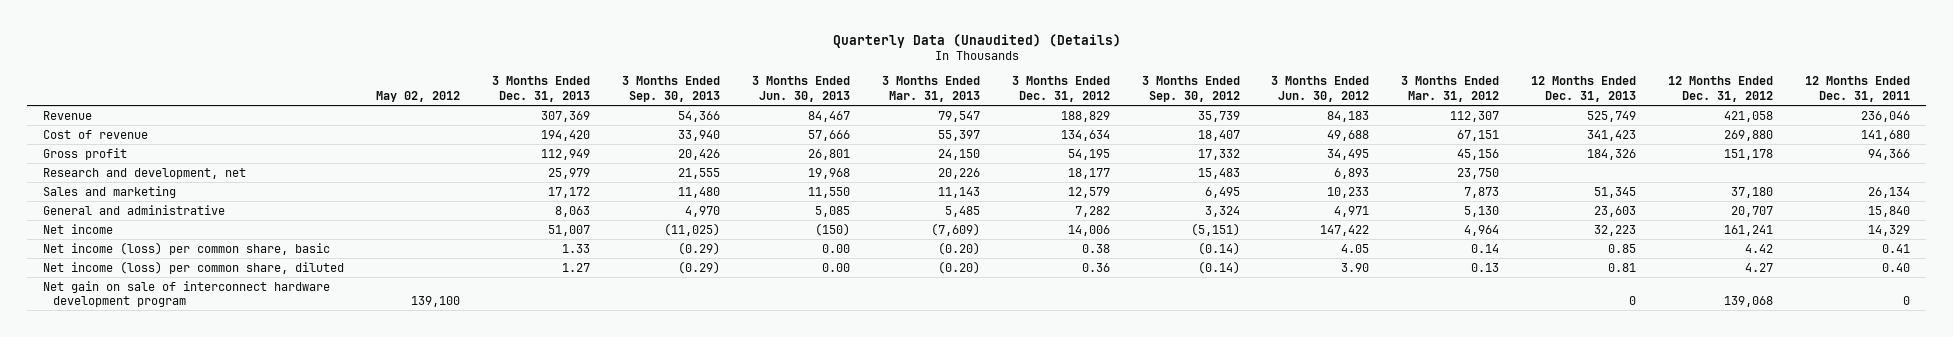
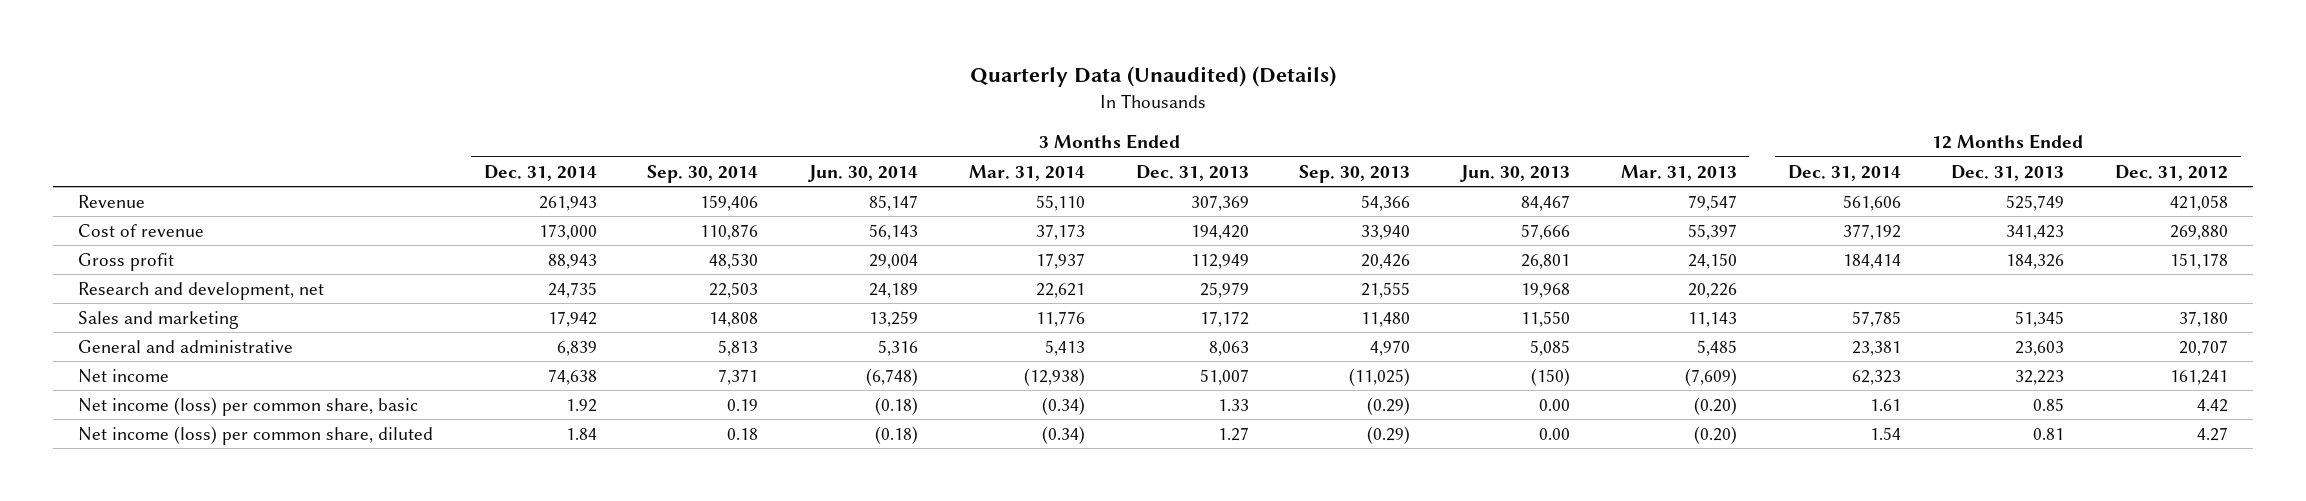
- | May 02, 2012 | 3 Months Ended Dec. 31, 2013 | 3 Months Ended Sep. 30, 2013 | 3 Months Ended Jun. 30, 2013 | 3 Months Ended Mar. 31, 2013 | 3 Months Ended Dec. 31, 2012 | 3 Months Ended Sep. 30, 2012 | 3 Months Ended Jun. 30, 2012 | 3 Months Ended Mar. 31, 2012 | 12 Months Ended Dec. 31, 2013 | 12 Months Ended Dec. 31, 2012 | 12 Months Ended Dec. 31, 2011
+ | 3 Months Ended Dec. 31, 2014 | 3 Months Ended Sep. 30, 2014 | 3 Months Ended Jun. 30, 2014 | 3 Months Ended Mar. 31, 2014 | 3 Months Ended Dec. 31, 2013 | 3 Months Ended Sep. 30, 2013 | 3 Months Ended Jun. 30, 2013 | 3 Months Ended Mar. 31, 2013 | 12 Months Ended Dec. 31, 2014 | 12 Months Ended Dec. 31, 2013 | 12 Months Ended Dec. 31, 2012
- Net gain on sale of interconnect hardware development program | 139,100 | | | | | | | | | 0 | 139,068 | 0

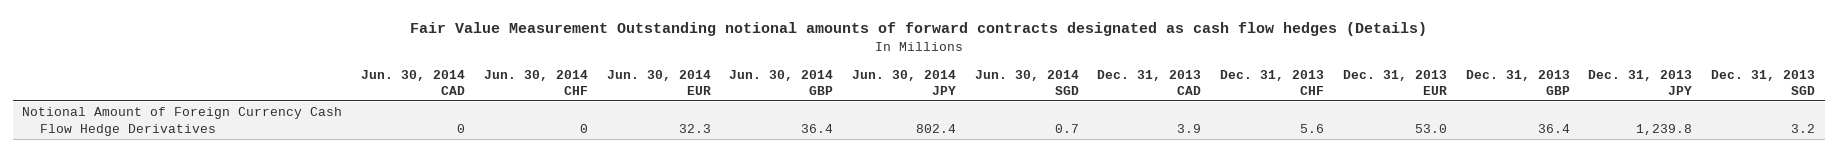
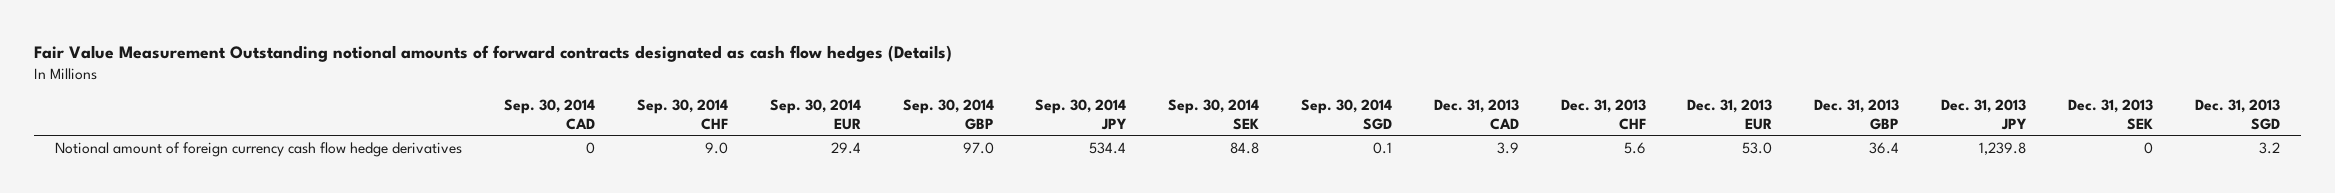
- | Jun. 30, 2014 CAD | Jun. 30, 2014 CHF | Jun. 30, 2014 EUR | Jun. 30, 2014 GBP | Jun. 30, 2014 JPY | Jun. 30, 2014 SGD | Dec. 31, 2013 CAD | Dec. 31, 2013 CHF | Dec. 31, 2013 EUR | Dec. 31, 2013 GBP | Dec. 31, 2013 JPY | Dec. 31, 2013 SGD
+ | Sep. 30, 2014 CAD | Sep. 30, 2014 CHF | Sep. 30, 2014 EUR | Sep. 30, 2014 GBP | Sep. 30, 2014 JPY | Sep. 30, 2014 SEK | Sep. 30, 2014 SGD | Dec. 31, 2013 CAD | Dec. 31, 2013 CHF | Dec. 31, 2013 EUR | Dec. 31, 2013 GBP | Dec. 31, 2013 JPY | Dec. 31, 2013 SEK | Dec. 31, 2013 SGD
- Notional Amount of Foreign Currency Cash Flow Hedge Derivatives | 0 | 0 | 32.3 | 36.4 | 802.4 | 0.7 | 3.9 | 5.6 | 53.0 | 36.4 | 1,239.8 | 3.2
+ Notional amount of foreign currency cash flow hedge derivatives | 0 | 9.0 | 29.4 | 97.0 | 534.4 | 84.8 | 0.1 | 3.9 | 5.6 | 53.0 | 36.4 | 1,239.8 | 0 | 3.2

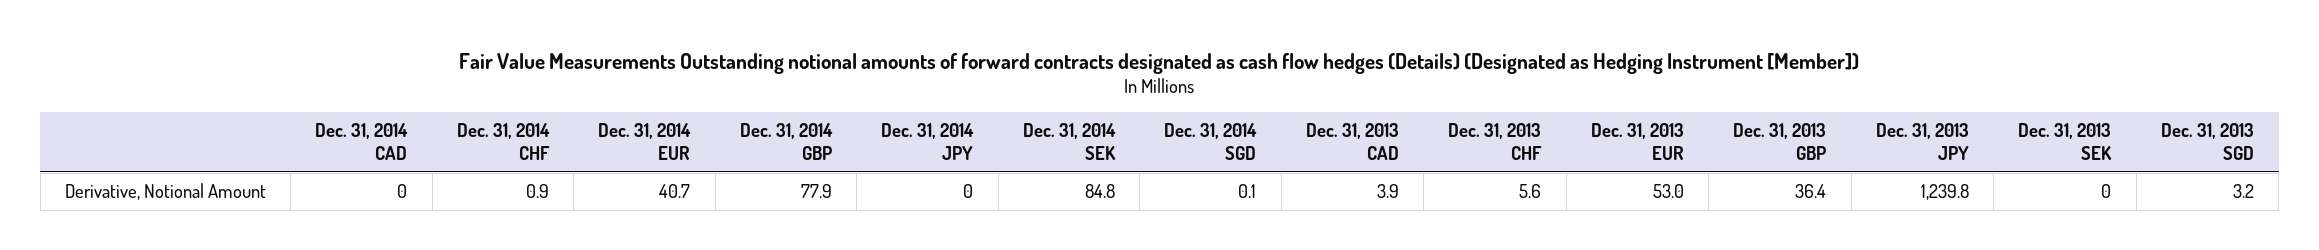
- Fair Value Measurement Outstanding notional amounts of forward contracts designated as cash flow hedges (Details)
+ Fair Value Measurements Outstanding notional amounts of forward contracts designated as cash flow hedges (Details) (Designated as Hedging Instrument [Member])
- | Sep. 30, 2014 CAD | Sep. 30, 2014 CHF | Sep. 30, 2014 EUR | Sep. 30, 2014 GBP | Sep. 30, 2014 JPY | Sep. 30, 2014 SEK | Sep. 30, 2014 SGD | Dec. 31, 2013 CAD | Dec. 31, 2013 CHF | Dec. 31, 2013 EUR | Dec. 31, 2013 GBP | Dec. 31, 2013 JPY | Dec. 31, 2013 SEK | Dec. 31, 2013 SGD
+ | Dec. 31, 2014 CAD | Dec. 31, 2014 CHF | Dec. 31, 2014 EUR | Dec. 31, 2014 GBP | Dec. 31, 2014 JPY | Dec. 31, 2014 SEK | Dec. 31, 2014 SGD | Dec. 31, 2013 CAD | Dec. 31, 2013 CHF | Dec. 31, 2013 EUR | Dec. 31, 2013 GBP | Dec. 31, 2013 JPY | Dec. 31, 2013 SEK | Dec. 31, 2013 SGD
- Notional amount of foreign currency cash flow hedge derivatives | 0 | 9.0 | 29.4 | 97.0 | 534.4 | 84.8 | 0.1 | 3.9 | 5.6 | 53.0 | 36.4 | 1,239.8 | 0 | 3.2
+ Derivative, Notional Amount | 0 | 0.9 | 40.7 | 77.9 | 0 | 84.8 | 0.1 | 3.9 | 5.6 | 53.0 | 36.4 | 1,239.8 | 0 | 3.2

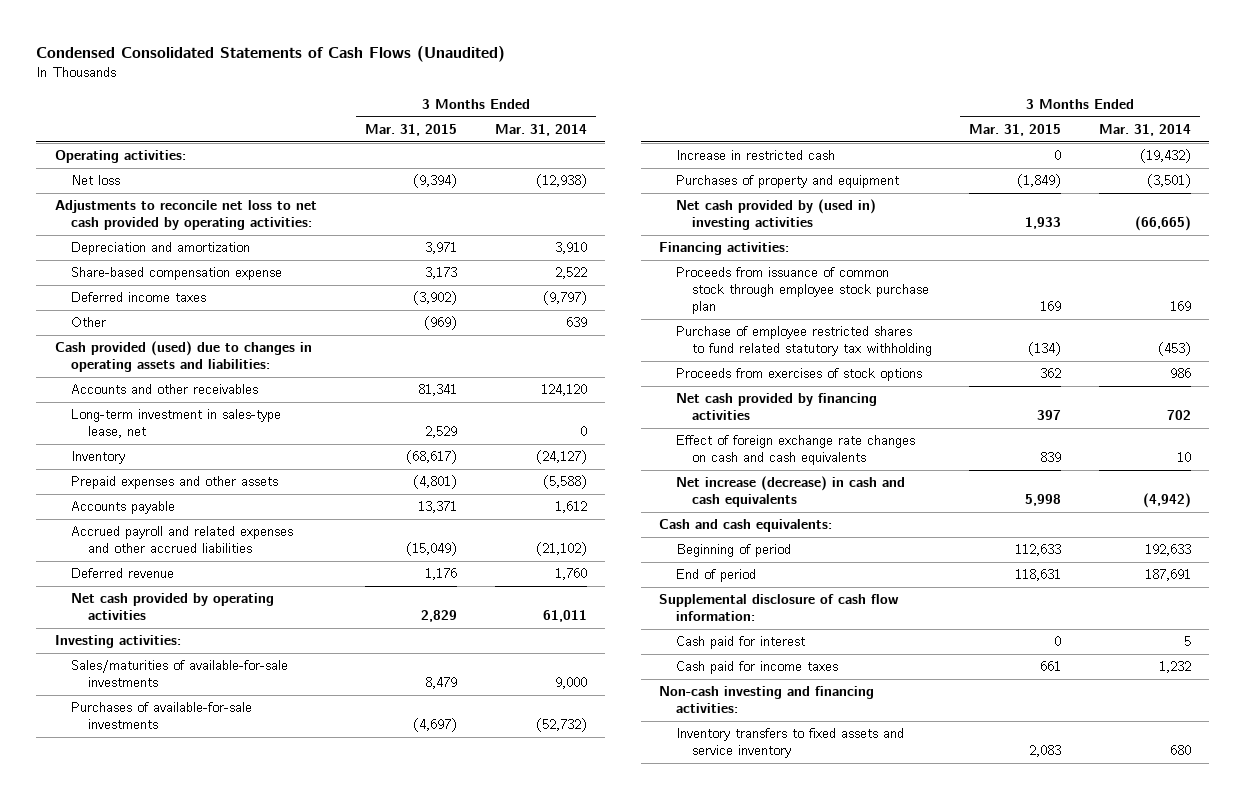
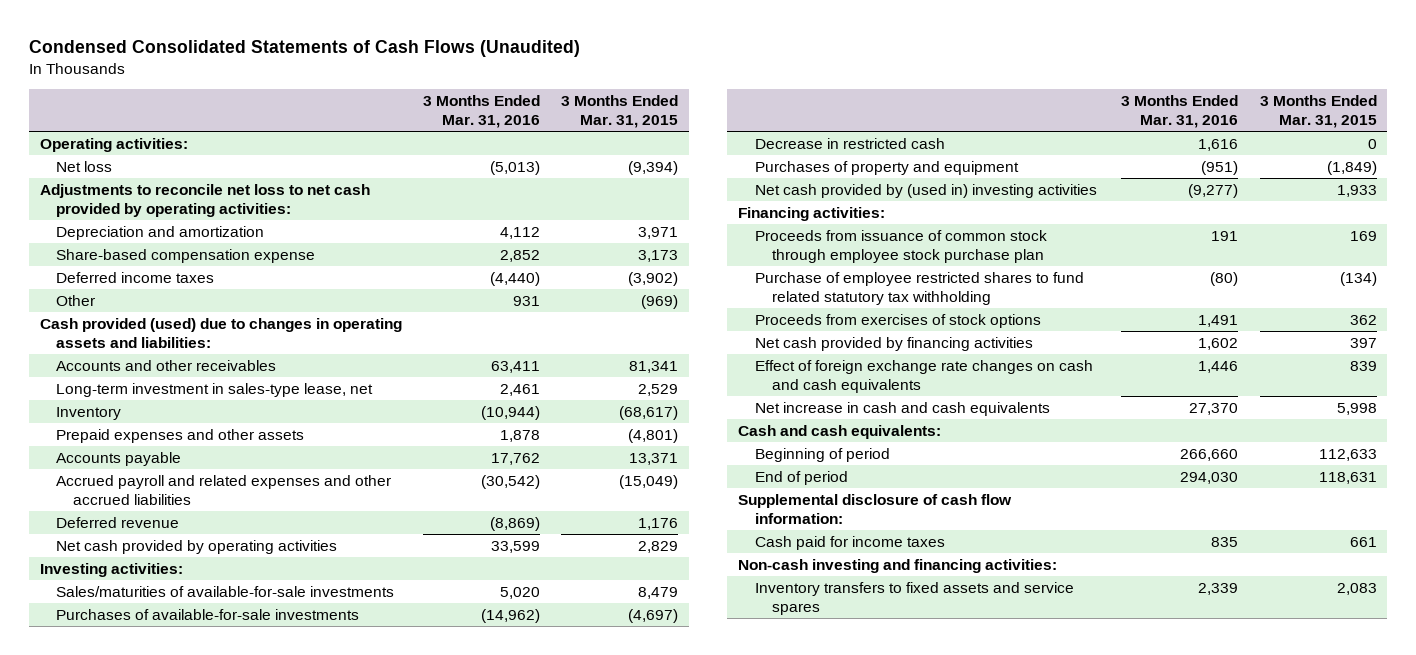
- | 3 Months Ended Mar. 31, 2015 | 3 Months Ended Mar. 31, 2014
+ | 3 Months Ended Mar. 31, 2016 | 3 Months Ended Mar. 31, 2015
- Increase in restricted cash | 0 | (19,432)
+ Decrease in restricted cash | 1,616 | 0
- Net increase (decrease) in cash and cash equivalents | 5,998 | (4,942)
+ Net increase in cash and cash equivalents | 27,370 | 5,998
- Cash paid for interest | 0 | 5
- Inventory transfers to fixed assets and service inventory | 2,083 | 680
+ Inventory transfers to fixed assets and service spares | 2,339 | 2,083

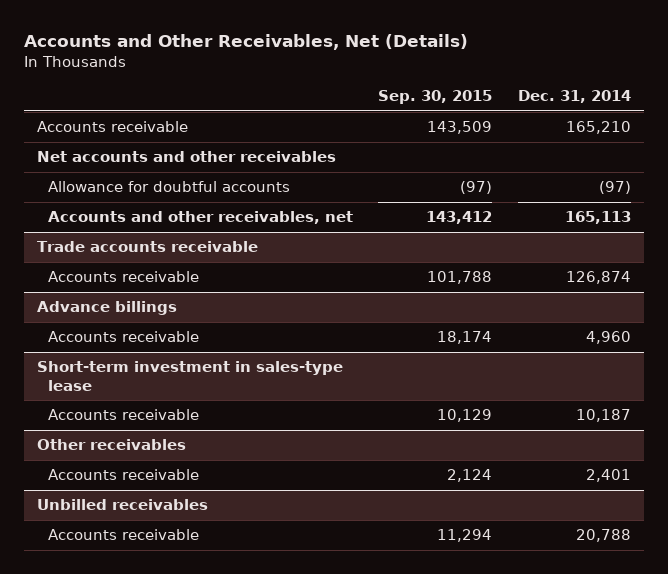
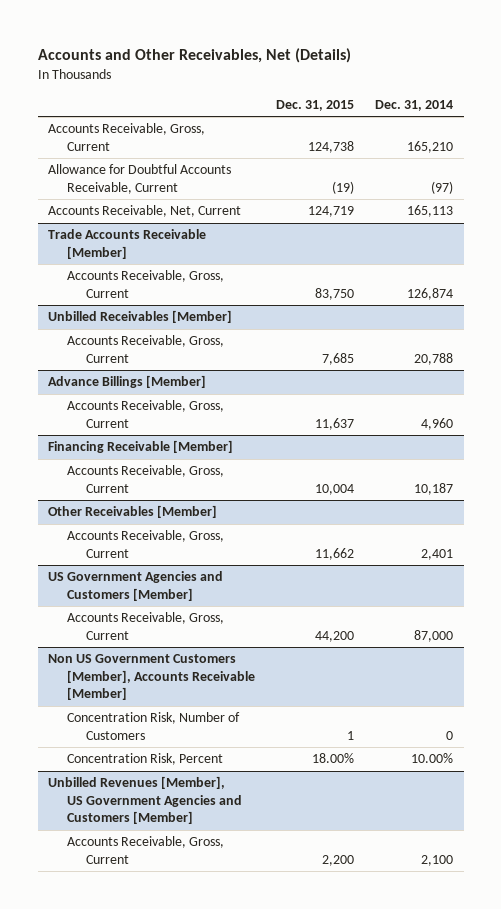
- | Sep. 30, 2015 | Dec. 31, 2014
+ | Dec. 31, 2015 | Dec. 31, 2014
- Accounts receivable | 143,509 | 165,210
- Net accounts and other receivables
- Allowance for doubtful accounts | (97) | (97)
- Accounts and other receivables, net | 143,412 | 165,113
- Trade accounts receivable
- Accounts receivable | 101,788 | 126,874
- Advance billings
- Accounts receivable | 18,174 | 4,960
- Short-term investment in sales-type lease
- Accounts receivable | 10,129 | 10,187
- Other receivables
- Accounts receivable | 2,124 | 2,401
- Unbilled receivables
- Accounts receivable | 11,294 | 20,788
+ Accounts Receivable, Gross, Current | 124,738 | 165,210
+ Allowance for Doubtful Accounts Receivable, Current | (19) | (97)
+ Accounts Receivable, Net, Current | 124,719 | 165,113
+ Trade Accounts Receivable [Member]
+ Accounts Receivable, Gross, Current | 83,750 | 126,874
+ Unbilled Receivables [Member]
+ Accounts Receivable, Gross, Current | 7,685 | 20,788
+ Advance Billings [Member]
+ Accounts Receivable, Gross, Current | 11,637 | 4,960
+ Financing Receivable [Member]
+ Accounts Receivable, Gross, Current | 10,004 | 10,187
+ Other Receivables [Member]
+ Accounts Receivable, Gross, Current | 11,662 | 2,401
+ US Government Agencies and Customers [Member]
+ Accounts Receivable, Gross, Current | 44,200 | 87,000
+ Non US Government Customers [Member], Accounts Receivable [Member]
+ Concentration Risk, Number of Customers | 1 | 0
+ Concentration Risk, Percent | 18.00% | 10.00%
+ Unbilled Revenues [Member], US Government Agencies and Customers [Member]
+ Accounts Receivable, Gross, Current | 2,200 | 2,100

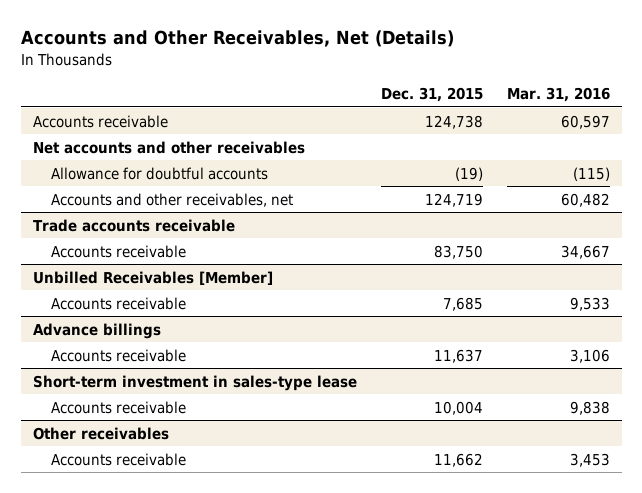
- | Dec. 31, 2015 | Dec. 31, 2014
+ | Dec. 31, 2015 | Mar. 31, 2016
- Accounts Receivable, Gross, Current | 124,738 | 165,210
- Allowance for Doubtful Accounts Receivable, Current | (19) | (97)
- Accounts Receivable, Net, Current | 124,719 | 165,113
- Trade Accounts Receivable [Member]
- Accounts Receivable, Gross, Current | 83,750 | 126,874
+ Accounts receivable | 124,738 | 60,597
+ Net accounts and other receivables
+ Allowance for doubtful accounts | (19) | (115)
+ Accounts and other receivables, net | 124,719 | 60,482
+ Trade accounts receivable
+ Accounts receivable | 83,750 | 34,667
@ Unbilled Receivables [Member]
- Accounts Receivable, Gross, Current | 7,685 | 20,788
- Advance Billings [Member]
- Accounts Receivable, Gross, Current | 11,637 | 4,960
- Financing Receivable [Member]
- Accounts Receivable, Gross, Current | 10,004 | 10,187
- Other Receivables [Member]
- Accounts Receivable, Gross, Current | 11,662 | 2,401
- US Government Agencies and Customers [Member]
- Accounts Receivable, Gross, Current | 44,200 | 87,000
- Non US Government Customers [Member], Accounts Receivable [Member]
- Concentration Risk, Number of Customers | 1 | 0
- Concentration Risk, Percent | 18.00% | 10.00%
- Unbilled Revenues [Member], US Government Agencies and Customers [Member]
- Accounts Receivable, Gross, Current | 2,200 | 2,100
@ Unbilled Receivables [Member]
+ Accounts receivable | 7,685 | 9,533
+ Advance billings
+ Accounts receivable | 11,637 | 3,106
+ Short-term investment in sales-type lease
+ Accounts receivable | 10,004 | 9,838
+ Other receivables
+ Accounts receivable | 11,662 | 3,453

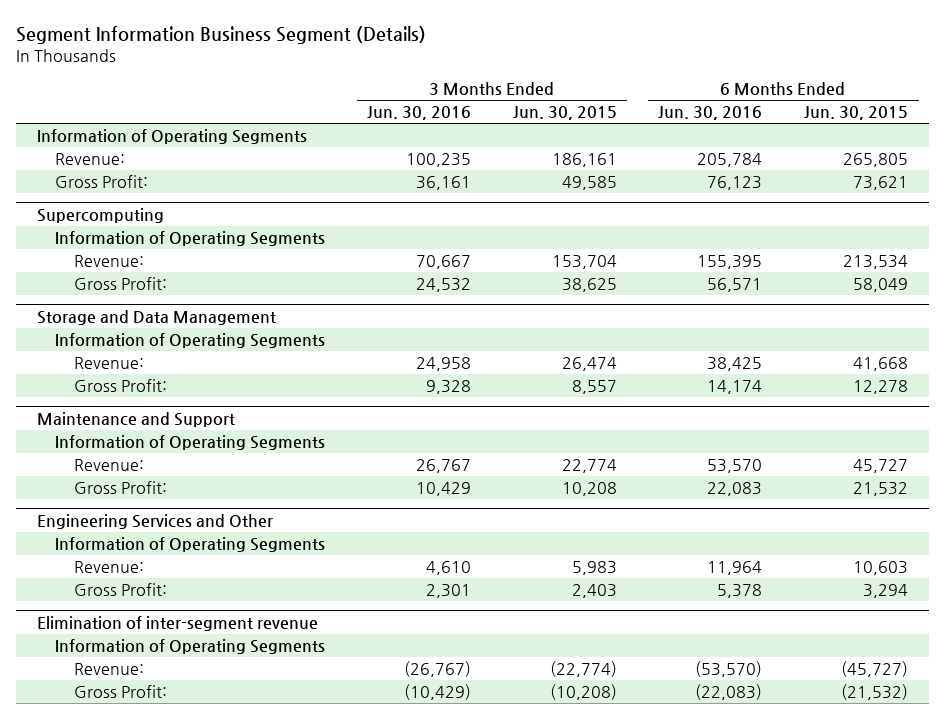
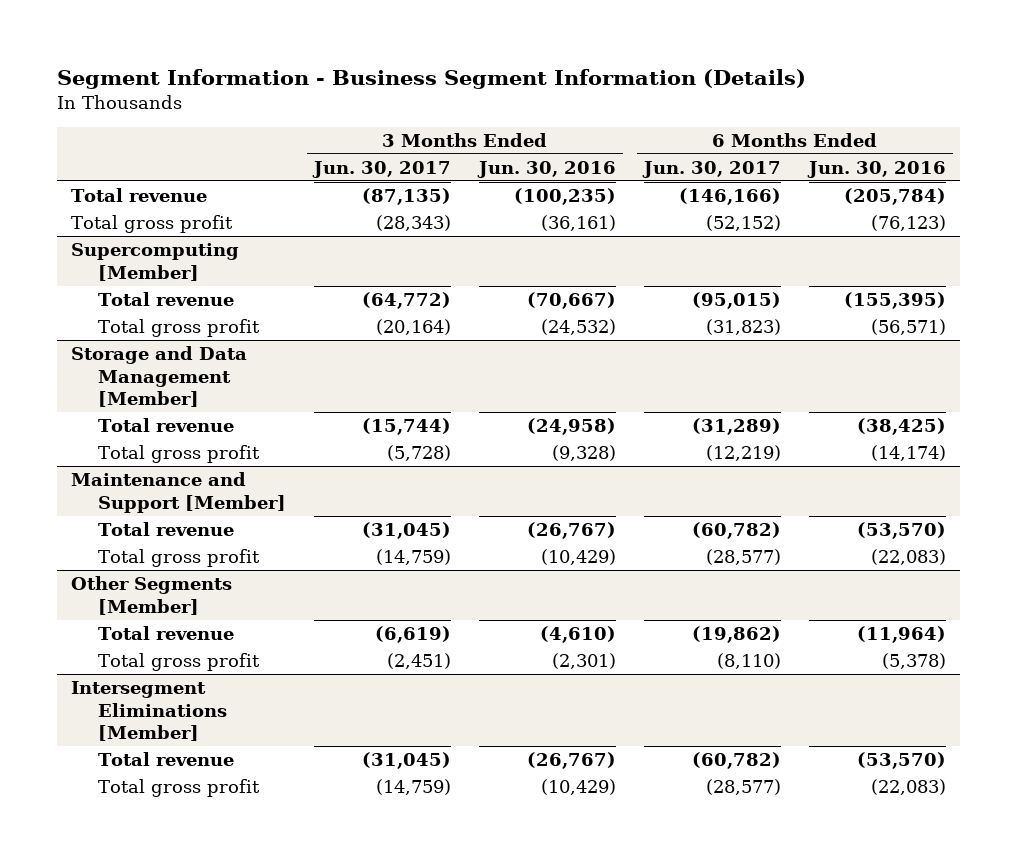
- Segment Information Business Segment (Details)
+ Segment Information - Business Segment Information (Details)
- | 3 Months Ended Jun. 30, 2016 | 3 Months Ended Jun. 30, 2015 | 6 Months Ended Jun. 30, 2016 | 6 Months Ended Jun. 30, 2015
+ | 3 Months Ended Jun. 30, 2017 | 3 Months Ended Jun. 30, 2016 | 6 Months Ended Jun. 30, 2017 | 6 Months Ended Jun. 30, 2016
- Information of Operating Segments
- Revenue: | 100,235 | 186,161 | 205,784 | 265,805
- Gross Profit: | 36,161 | 49,585 | 76,123 | 73,621
- Supercomputing
- Information of Operating Segments
- Revenue: | 70,667 | 153,704 | 155,395 | 213,534
- Gross Profit: | 24,532 | 38,625 | 56,571 | 58,049
- Storage and Data Management
- Information of Operating Segments
- Revenue: | 24,958 | 26,474 | 38,425 | 41,668
- Gross Profit: | 9,328 | 8,557 | 14,174 | 12,278
- Maintenance and Support
- Information of Operating Segments
- Revenue: | 26,767 | 22,774 | 53,570 | 45,727
- Gross Profit: | 10,429 | 10,208 | 22,083 | 21,532
- Engineering Services and Other
- Information of Operating Segments
- Revenue: | 4,610 | 5,983 | 11,964 | 10,603
- Gross Profit: | 2,301 | 2,403 | 5,378 | 3,294
- Elimination of inter-segment revenue
- Information of Operating Segments
- Revenue: | (26,767) | (22,774) | (53,570) | (45,727)
- Gross Profit: | (10,429) | (10,208) | (22,083) | (21,532)
+ Total revenue | (87,135) | (100,235) | (146,166) | (205,784)
+ Total gross profit | (28,343) | (36,161) | (52,152) | (76,123)
+ Supercomputing [Member]
+ Total revenue | (64,772) | (70,667) | (95,015) | (155,395)
+ Total gross profit | (20,164) | (24,532) | (31,823) | (56,571)
+ Storage and Data Management [Member]
+ Total revenue | (15,744) | (24,958) | (31,289) | (38,425)
+ Total gross profit | (5,728) | (9,328) | (12,219) | (14,174)
+ Maintenance and Support [Member]
+ Total revenue | (31,045) | (26,767) | (60,782) | (53,570)
+ Total gross profit | (14,759) | (10,429) | (28,577) | (22,083)
+ Other Segments [Member]
+ Total revenue | (6,619) | (4,610) | (19,862) | (11,964)
+ Total gross profit | (2,451) | (2,301) | (8,110) | (5,378)
+ Intersegment Eliminations [Member]
+ Total revenue | (31,045) | (26,767) | (60,782) | (53,570)
+ Total gross profit | (14,759) | (10,429) | (28,577) | (22,083)

